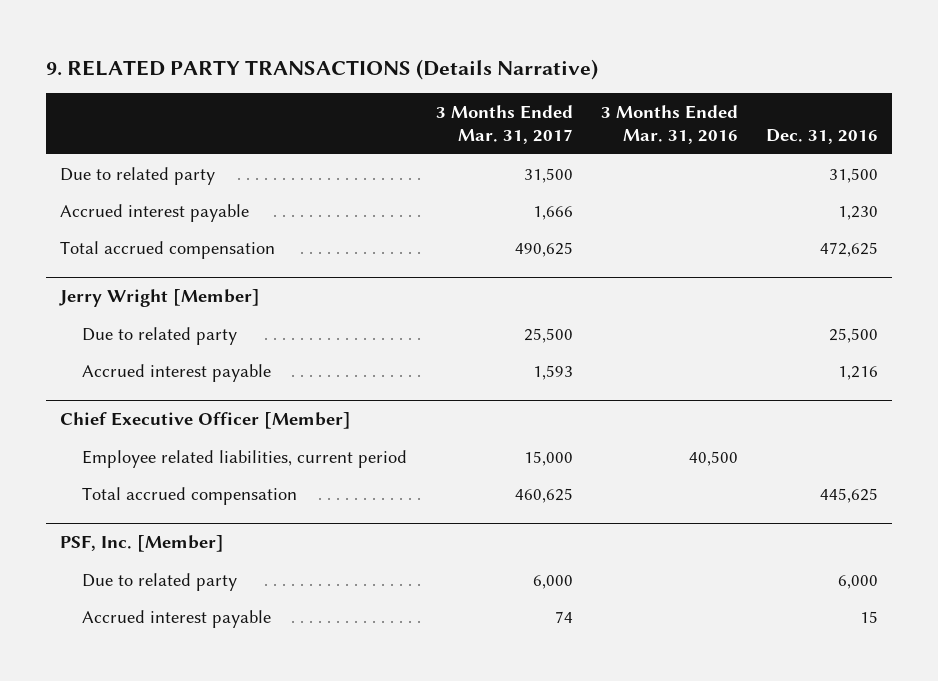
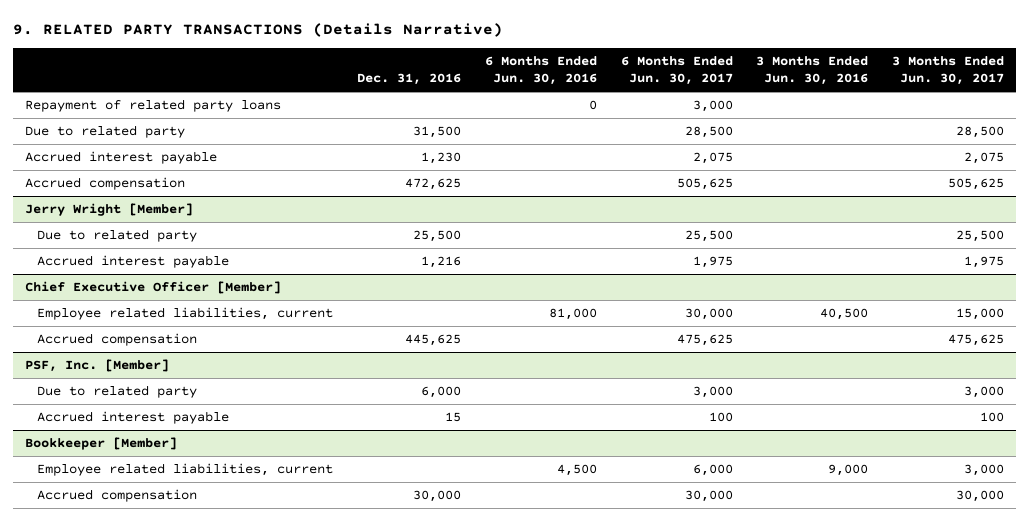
- | 3 Months Ended Mar. 31, 2017 | 3 Months Ended Mar. 31, 2016 | Dec. 31, 2016
+ | Dec. 31, 2016 | 6 Months Ended Jun. 30, 2016 | 6 Months Ended Jun. 30, 2017 | 3 Months Ended Jun. 30, 2016 | 3 Months Ended Jun. 30, 2017
+ Repayment of related party loans | | 0 | 3,000 | |
- Total accrued compensation | 490,625 | | 472,625
+ Accrued compensation | 472,625 | | 505,625 | | 505,625
@ Chief Executive Officer [Member]
- Employee related liabilities, current period | 15,000 | 40,500 |
- Total accrued compensation | 460,625 | | 445,625
+ Employee related liabilities, current | | 81,000 | 30,000 | 40,500 | 15,000
+ Accrued compensation | 445,625 | | 475,625 | | 475,625
+ Bookkeeper [Member]
+ Employee related liabilities, current | | 4,500 | 6,000 | 9,000 | 3,000
+ Accrued compensation | 30,000 | | 30,000 | | 30,000

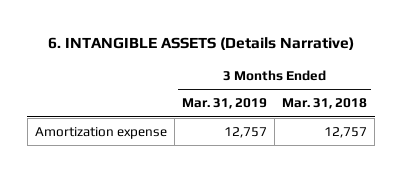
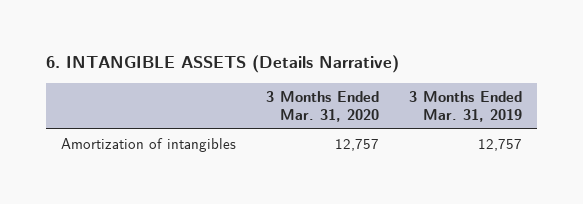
- | 3 Months Ended Mar. 31, 2019 | 3 Months Ended Mar. 31, 2018
+ | 3 Months Ended Mar. 31, 2020 | 3 Months Ended Mar. 31, 2019
- Amortization expense | 12,757 | 12,757
+ Amortization of intangibles | 12,757 | 12,757

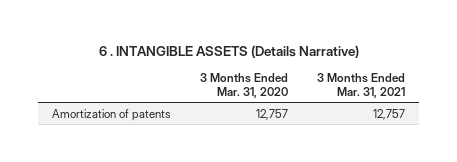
- 6. INTANGIBLE ASSETS (Details Narrative)
+ 6 . INTANGIBLE ASSETS (Details Narrative)
- | 3 Months Ended Mar. 31, 2020 | 3 Months Ended Mar. 31, 2019
+ | 3 Months Ended Mar. 31, 2020 | 3 Months Ended Mar. 31, 2021
- Amortization of intangibles | 12,757 | 12,757
+ Amortization of patents | 12,757 | 12,757

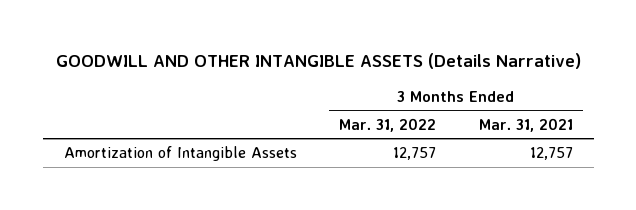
- 6 . INTANGIBLE ASSETS (Details Narrative)
+ GOODWILL AND OTHER INTANGIBLE ASSETS (Details Narrative)
- | 3 Months Ended Mar. 31, 2020 | 3 Months Ended Mar. 31, 2021
+ | 3 Months Ended Mar. 31, 2022 | 3 Months Ended Mar. 31, 2021
- Amortization of patents | 12,757 | 12,757
+ Amortization of Intangible Assets | 12,757 | 12,757

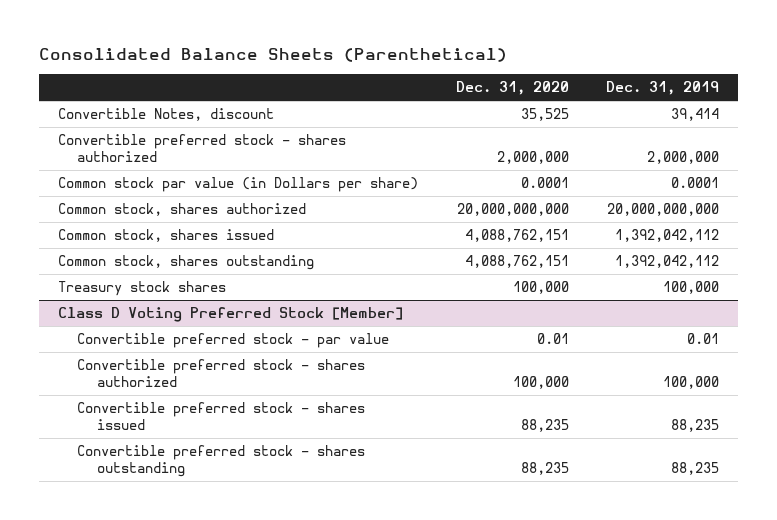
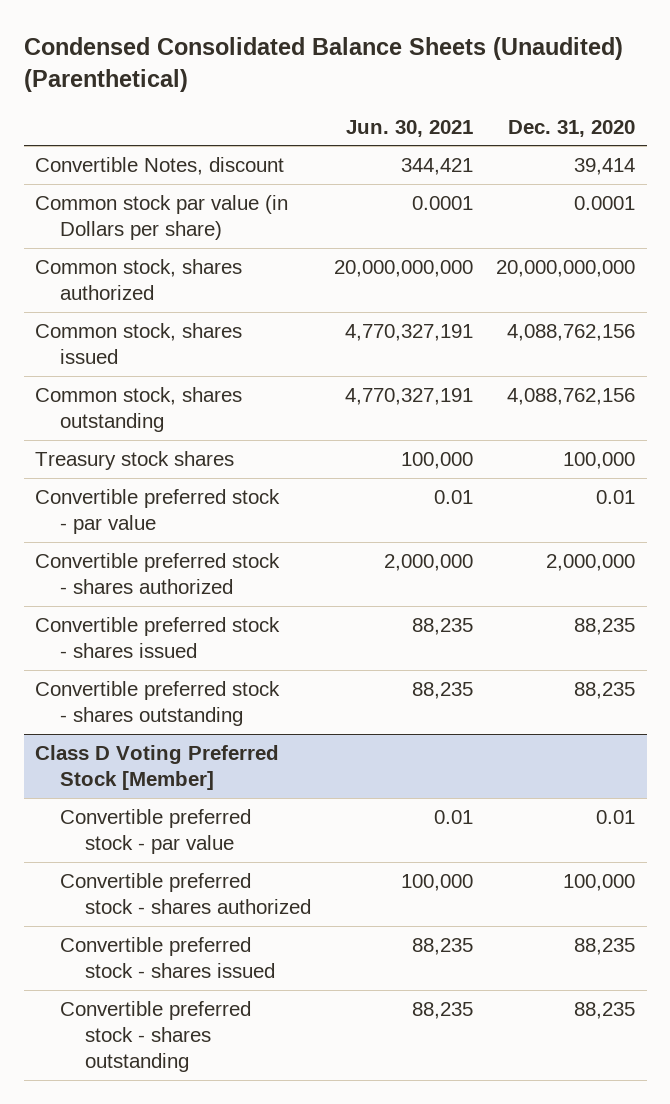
- Consolidated Balance Sheets (Parenthetical)
+ Condensed Consolidated Balance Sheets (Unaudited) (Parenthetical)
- | Dec. 31, 2020 | Dec. 31, 2019
+ | Jun. 30, 2021 | Dec. 31, 2020
- Convertible Notes, discount | 35,525 | 39,414
+ Convertible Notes, discount | 344,421 | 39,414
- Common stock, shares issued | 4,088,762,151 | 1,392,042,112
- Common stock, shares outstanding | 4,088,762,151 | 1,392,042,112
+ Common stock, shares issued | 4,770,327,191 | 4,088,762,156
+ Common stock, shares outstanding | 4,770,327,191 | 4,088,762,156
+ Convertible preferred stock - par value | 0.01 | 0.01
moved down: Convertible preferred stock - shares authorized | 2,000,000 | 2,000,000
+ Convertible preferred stock - shares issued | 88,235 | 88,235
+ Convertible preferred stock - shares outstanding | 88,235 | 88,235

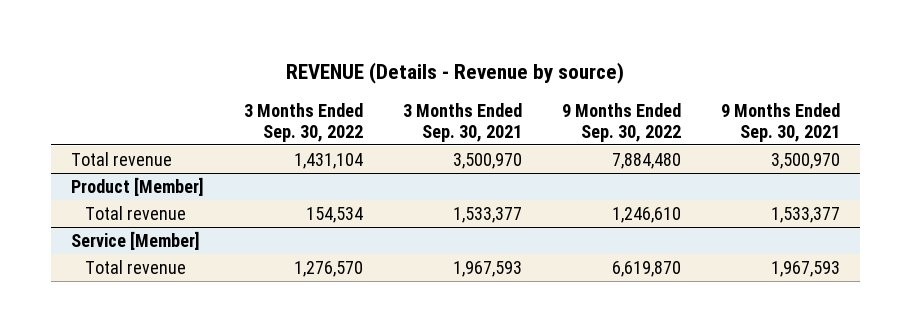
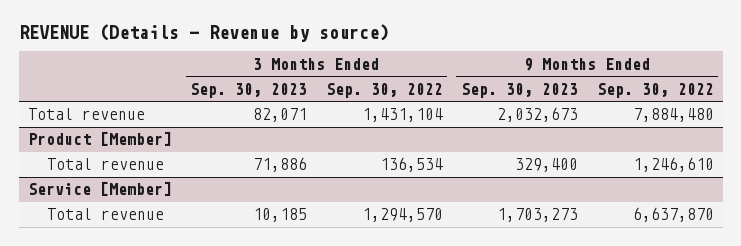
- | 3 Months Ended Sep. 30, 2022 | 3 Months Ended Sep. 30, 2021 | 9 Months Ended Sep. 30, 2022 | 9 Months Ended Sep. 30, 2021
+ | 3 Months Ended Sep. 30, 2023 | 3 Months Ended Sep. 30, 2022 | 9 Months Ended Sep. 30, 2023 | 9 Months Ended Sep. 30, 2022
@ Product [Member]
- Total revenue | 154,534 | 1,533,377 | 1,246,610 | 1,533,377
+ Total revenue | 71,886 | 136,534 | 329,400 | 1,246,610
@ Service [Member]
- Total revenue | 1,276,570 | 1,967,593 | 6,619,870 | 1,967,593
+ Total revenue | 10,185 | 1,294,570 | 1,703,273 | 6,637,870

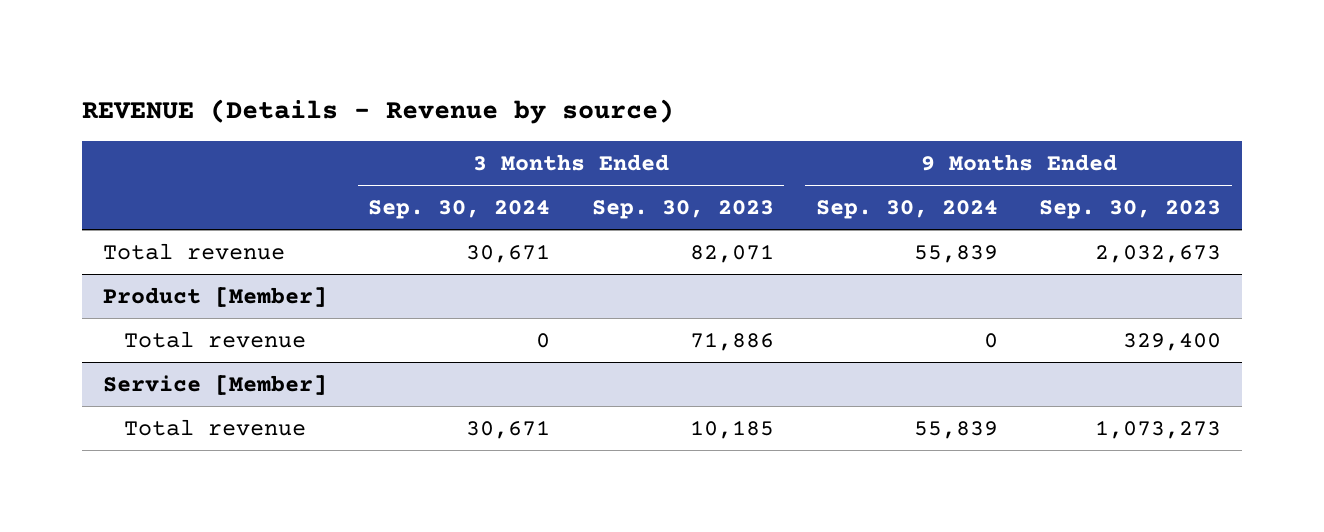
- | 3 Months Ended Sep. 30, 2023 | 3 Months Ended Sep. 30, 2022 | 9 Months Ended Sep. 30, 2023 | 9 Months Ended Sep. 30, 2022
+ | 3 Months Ended Sep. 30, 2024 | 3 Months Ended Sep. 30, 2023 | 9 Months Ended Sep. 30, 2024 | 9 Months Ended Sep. 30, 2023
@ Service [Member]
- Total revenue | 10,185 | 1,294,570 | 1,703,273 | 6,637,870
+ Total revenue | 30,671 | 10,185 | 55,839 | 1,073,273

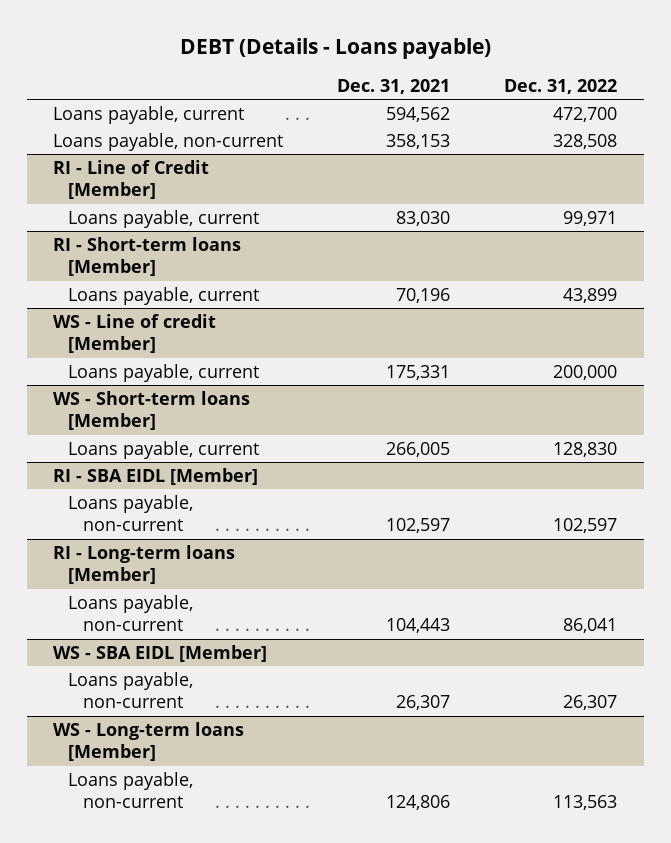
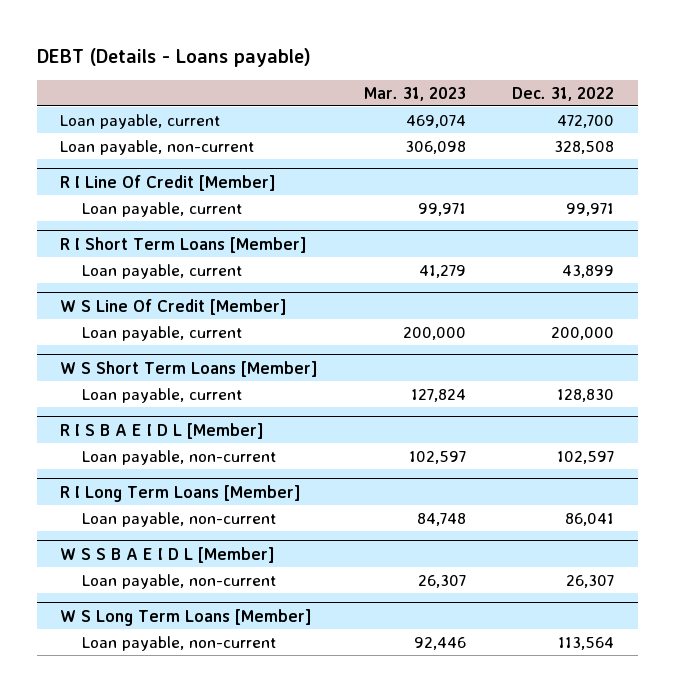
- | Dec. 31, 2021 | Dec. 31, 2022
+ | Mar. 31, 2023 | Dec. 31, 2022
- Loans payable, current | 594,562 | 472,700
- Loans payable, non-current | 358,153 | 328,508
- RI - Line of Credit [Member]
- Loans payable, current | 83,030 | 99,971
- RI - Short-term loans [Member]
- Loans payable, current | 70,196 | 43,899
- WS - Line of credit [Member]
- Loans payable, current | 175,331 | 200,000
- WS - Short-term loans [Member]
- Loans payable, current | 266,005 | 128,830
- RI - SBA EIDL [Member]
- Loans payable, non-current | 102,597 | 102,597
- RI - Long-term loans [Member]
- Loans payable, non-current | 104,443 | 86,041
- WS - SBA EIDL [Member]
- Loans payable, non-current | 26,307 | 26,307
- WS - Long-term loans [Member]
- Loans payable, non-current | 124,806 | 113,563
+ Loan payable, current | 469,074 | 472,700
+ Loan payable, non-current | 306,098 | 328,508
+ R I Line Of Credit [Member]
+ Loan payable, current | 99,971 | 99,971
+ R I Short Term Loans [Member]
+ Loan payable, current | 41,279 | 43,899
+ W S Line Of Credit [Member]
+ Loan payable, current | 200,000 | 200,000
+ W S Short Term Loans [Member]
+ Loan payable, current | 127,824 | 128,830
+ R I S B A E I D L [Member]
+ Loan payable, non-current | 102,597 | 102,597
+ R I Long Term Loans [Member]
+ Loan payable, non-current | 84,748 | 86,041
+ W S S B A E I D L [Member]
+ Loan payable, non-current | 26,307 | 26,307
+ W S Long Term Loans [Member]
+ Loan payable, non-current | 92,446 | 113,564

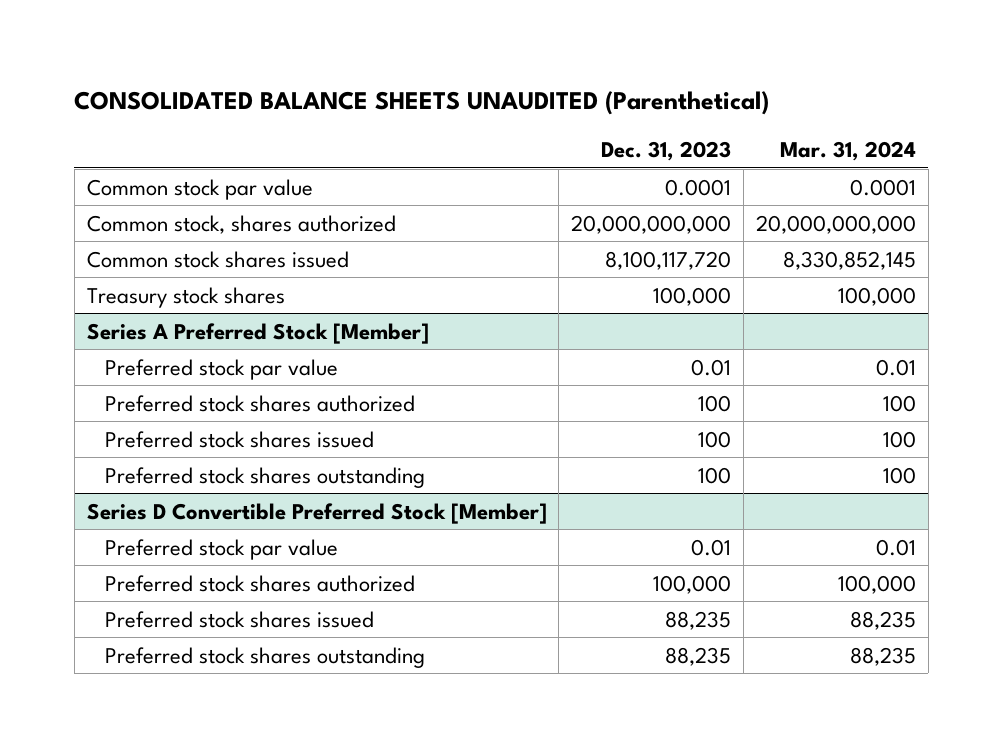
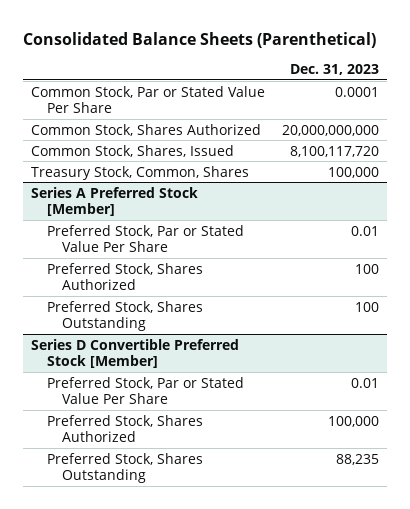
- CONSOLIDATED BALANCE SHEETS UNAUDITED (Parenthetical)
+ Consolidated Balance Sheets (Parenthetical)
- | Dec. 31, 2023 | Mar. 31, 2024
+ | Dec. 31, 2023
- Common stock par value | 0.0001 | 0.0001
- Common stock, shares authorized | 20,000,000,000 | 20,000,000,000
- Common stock shares issued | 8,100,117,720 | 8,330,852,145
- Treasury stock shares | 100,000 | 100,000
+ Common Stock, Par or Stated Value Per Share | 0.0001
+ Common Stock, Shares Authorized | 20,000,000,000
+ Common Stock, Shares, Issued | 8,100,117,720
+ Treasury Stock, Common, Shares | 100,000
@ Series A Preferred Stock [Member]
- Preferred stock par value | 0.01 | 0.01
- Preferred stock shares authorized | 100 | 100
- Preferred stock shares issued | 100 | 100
- Preferred stock shares outstanding | 100 | 100
+ Preferred Stock, Par or Stated Value Per Share | 0.01
+ Preferred Stock, Shares Authorized | 100
+ Preferred Stock, Shares Outstanding | 100
@ Series D Convertible Preferred Stock [Member]
- Preferred stock par value | 0.01 | 0.01
- Preferred stock shares authorized | 100,000 | 100,000
- Preferred stock shares issued | 88,235 | 88,235
- Preferred stock shares outstanding | 88,235 | 88,235
+ Preferred Stock, Par or Stated Value Per Share | 0.01
+ Preferred Stock, Shares Authorized | 100,000
+ Preferred Stock, Shares Outstanding | 88,235

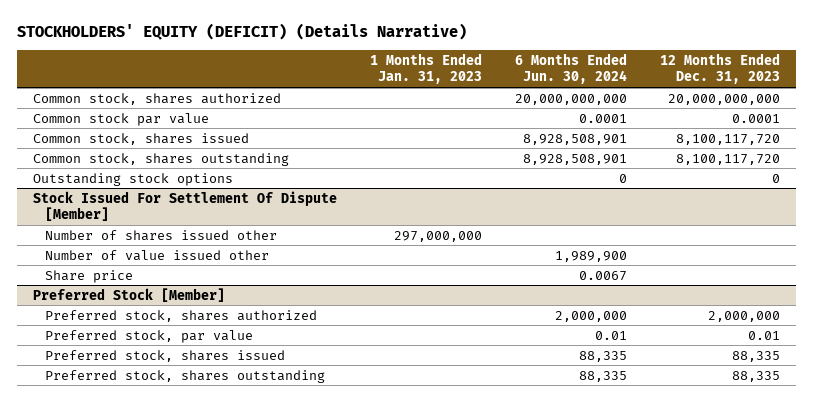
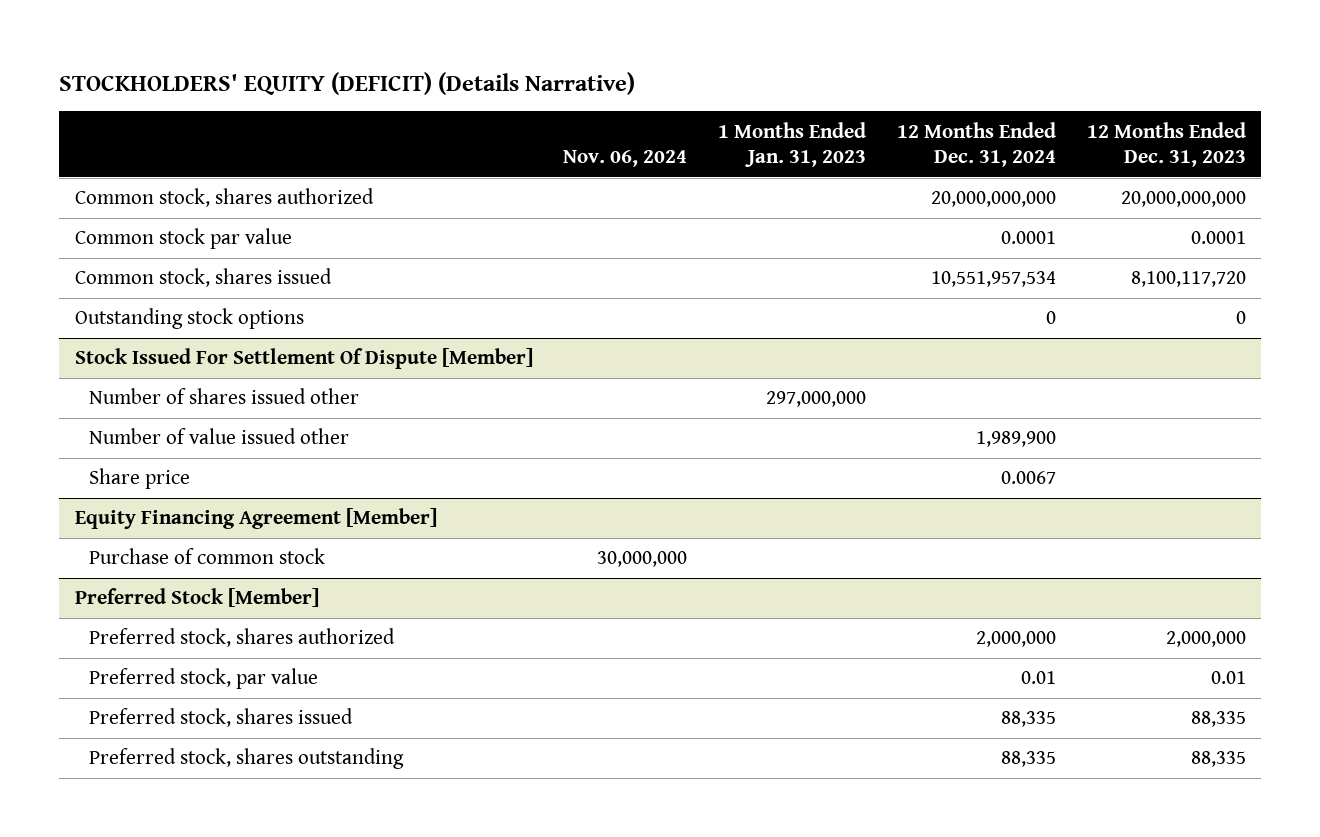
- | 1 Months Ended Jan. 31, 2023 | 6 Months Ended Jun. 30, 2024 | 12 Months Ended Dec. 31, 2023
+ | Nov. 06, 2024 | 1 Months Ended Jan. 31, 2023 | 12 Months Ended Dec. 31, 2024 | 12 Months Ended Dec. 31, 2023
- Common stock, shares outstanding | | 8,928,508,901 | 8,100,117,720
+ Equity Financing Agreement [Member]
+ Purchase of common stock | 30,000,000 | | |

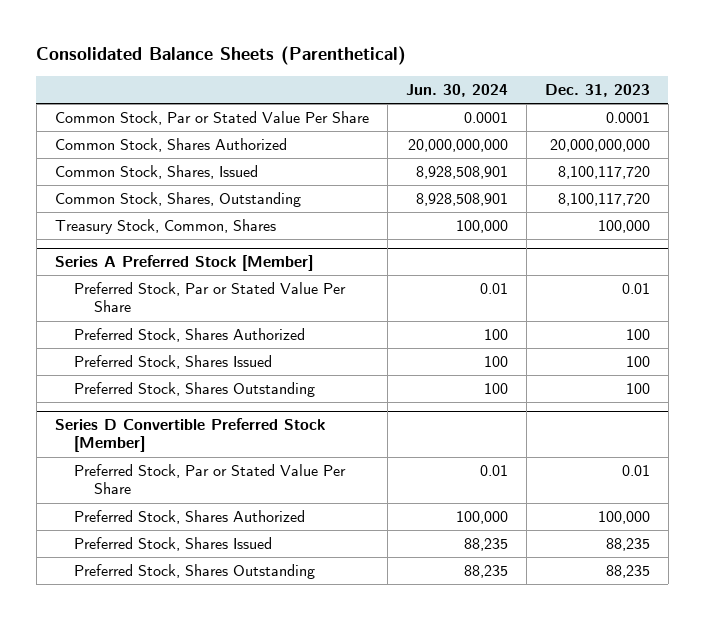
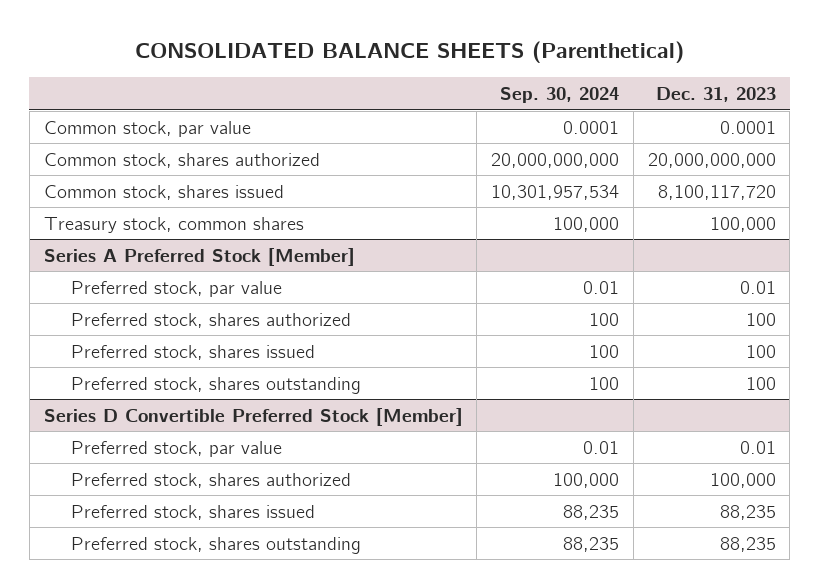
- Consolidated Balance Sheets (Parenthetical)
+ CONSOLIDATED BALANCE SHEETS (Parenthetical)
- | Jun. 30, 2024 | Dec. 31, 2023
+ | Sep. 30, 2024 | Dec. 31, 2023
- Common Stock, Par or Stated Value Per Share | 0.0001 | 0.0001
- Common Stock, Shares Authorized | 20,000,000,000 | 20,000,000,000
- Common Stock, Shares, Issued | 8,928,508,901 | 8,100,117,720
- Common Stock, Shares, Outstanding | 8,928,508,901 | 8,100,117,720
- Treasury Stock, Common, Shares | 100,000 | 100,000
+ Common stock, par value | 0.0001 | 0.0001
+ Common stock, shares authorized | 20,000,000,000 | 20,000,000,000
+ Common stock, shares issued | 10,301,957,534 | 8,100,117,720
+ Treasury stock, common shares | 100,000 | 100,000
@ Series A Preferred Stock [Member]
- Preferred Stock, Par or Stated Value Per Share | 0.01 | 0.01
- Preferred Stock, Shares Authorized | 100 | 100
- Preferred Stock, Shares Issued | 100 | 100
- Preferred Stock, Shares Outstanding | 100 | 100
+ Preferred stock, par value | 0.01 | 0.01
+ Preferred stock, shares authorized | 100 | 100
+ Preferred stock, shares issued | 100 | 100
+ Preferred stock, shares outstanding | 100 | 100
@ Series D Convertible Preferred Stock [Member]
- Preferred Stock, Par or Stated Value Per Share | 0.01 | 0.01
- Preferred Stock, Shares Authorized | 100,000 | 100,000
- Preferred Stock, Shares Issued | 88,235 | 88,235
- Preferred Stock, Shares Outstanding | 88,235 | 88,235
+ Preferred stock, par value | 0.01 | 0.01
+ Preferred stock, shares authorized | 100,000 | 100,000
+ Preferred stock, shares issued | 88,235 | 88,235
+ Preferred stock, shares outstanding | 88,235 | 88,235

